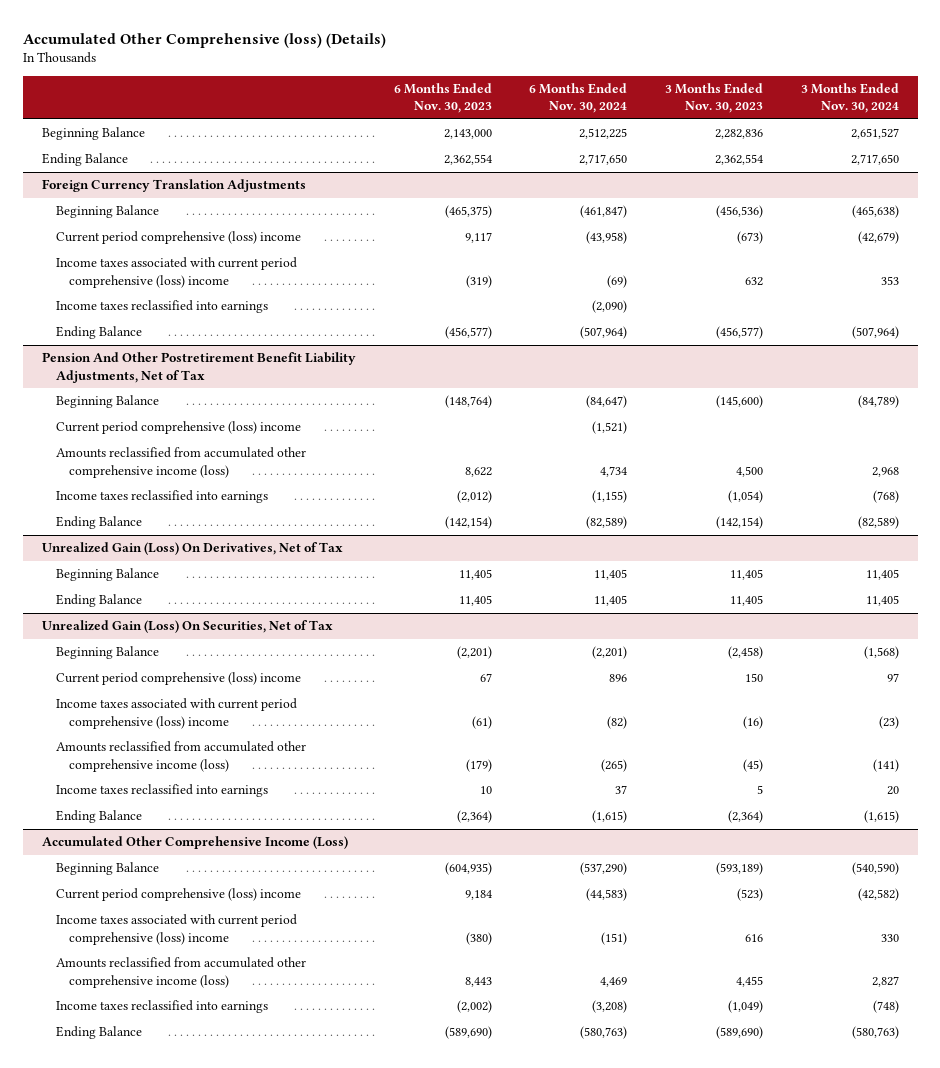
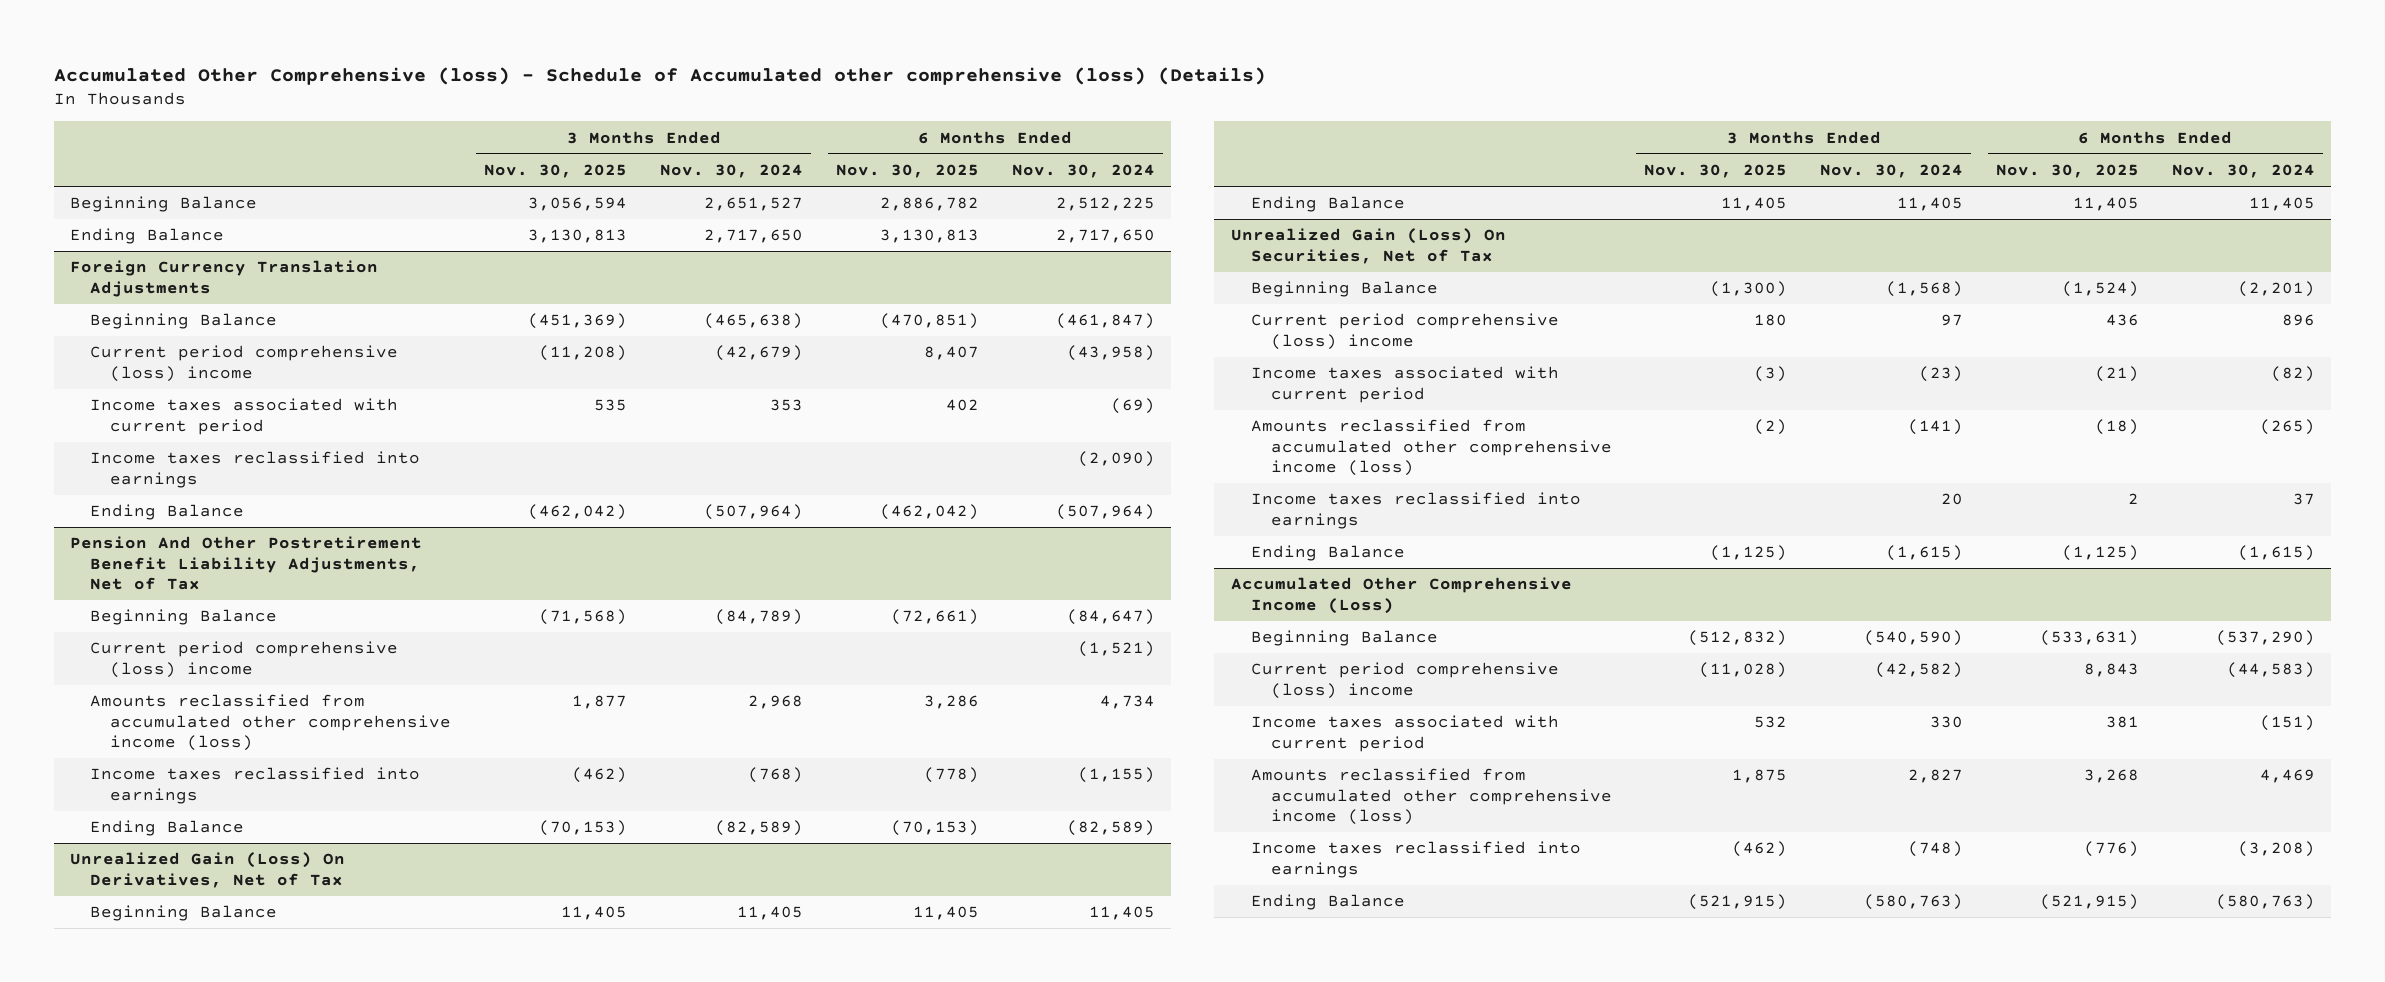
- Accumulated Other Comprehensive (loss) (Details)
+ Accumulated Other Comprehensive (loss) - Schedule of Accumulated other comprehensive (loss) (Details)
- | 6 Months Ended Nov. 30, 2023 | 6 Months Ended Nov. 30, 2024 | 3 Months Ended Nov. 30, 2023 | 3 Months Ended Nov. 30, 2024
+ | 3 Months Ended Nov. 30, 2025 | 3 Months Ended Nov. 30, 2024 | 6 Months Ended Nov. 30, 2025 | 6 Months Ended Nov. 30, 2024
@ Foreign Currency Translation Adjustments
- Income taxes associated with current period comprehensive (loss) income | (319) | (69) | 632 | 353
+ Income taxes associated with current period | 535 | 353 | 402 | (69)
@ Unrealized Gain (Loss) On Securities, Net of Tax
- Income taxes associated with current period comprehensive (loss) income | (61) | (82) | (16) | (23)
+ Income taxes associated with current period | (3) | (23) | (21) | (82)
@ Accumulated Other Comprehensive Income (Loss)
- Income taxes associated with current period comprehensive (loss) income | (380) | (151) | 616 | 330
+ Income taxes associated with current period | 532 | 330 | 381 | (151)

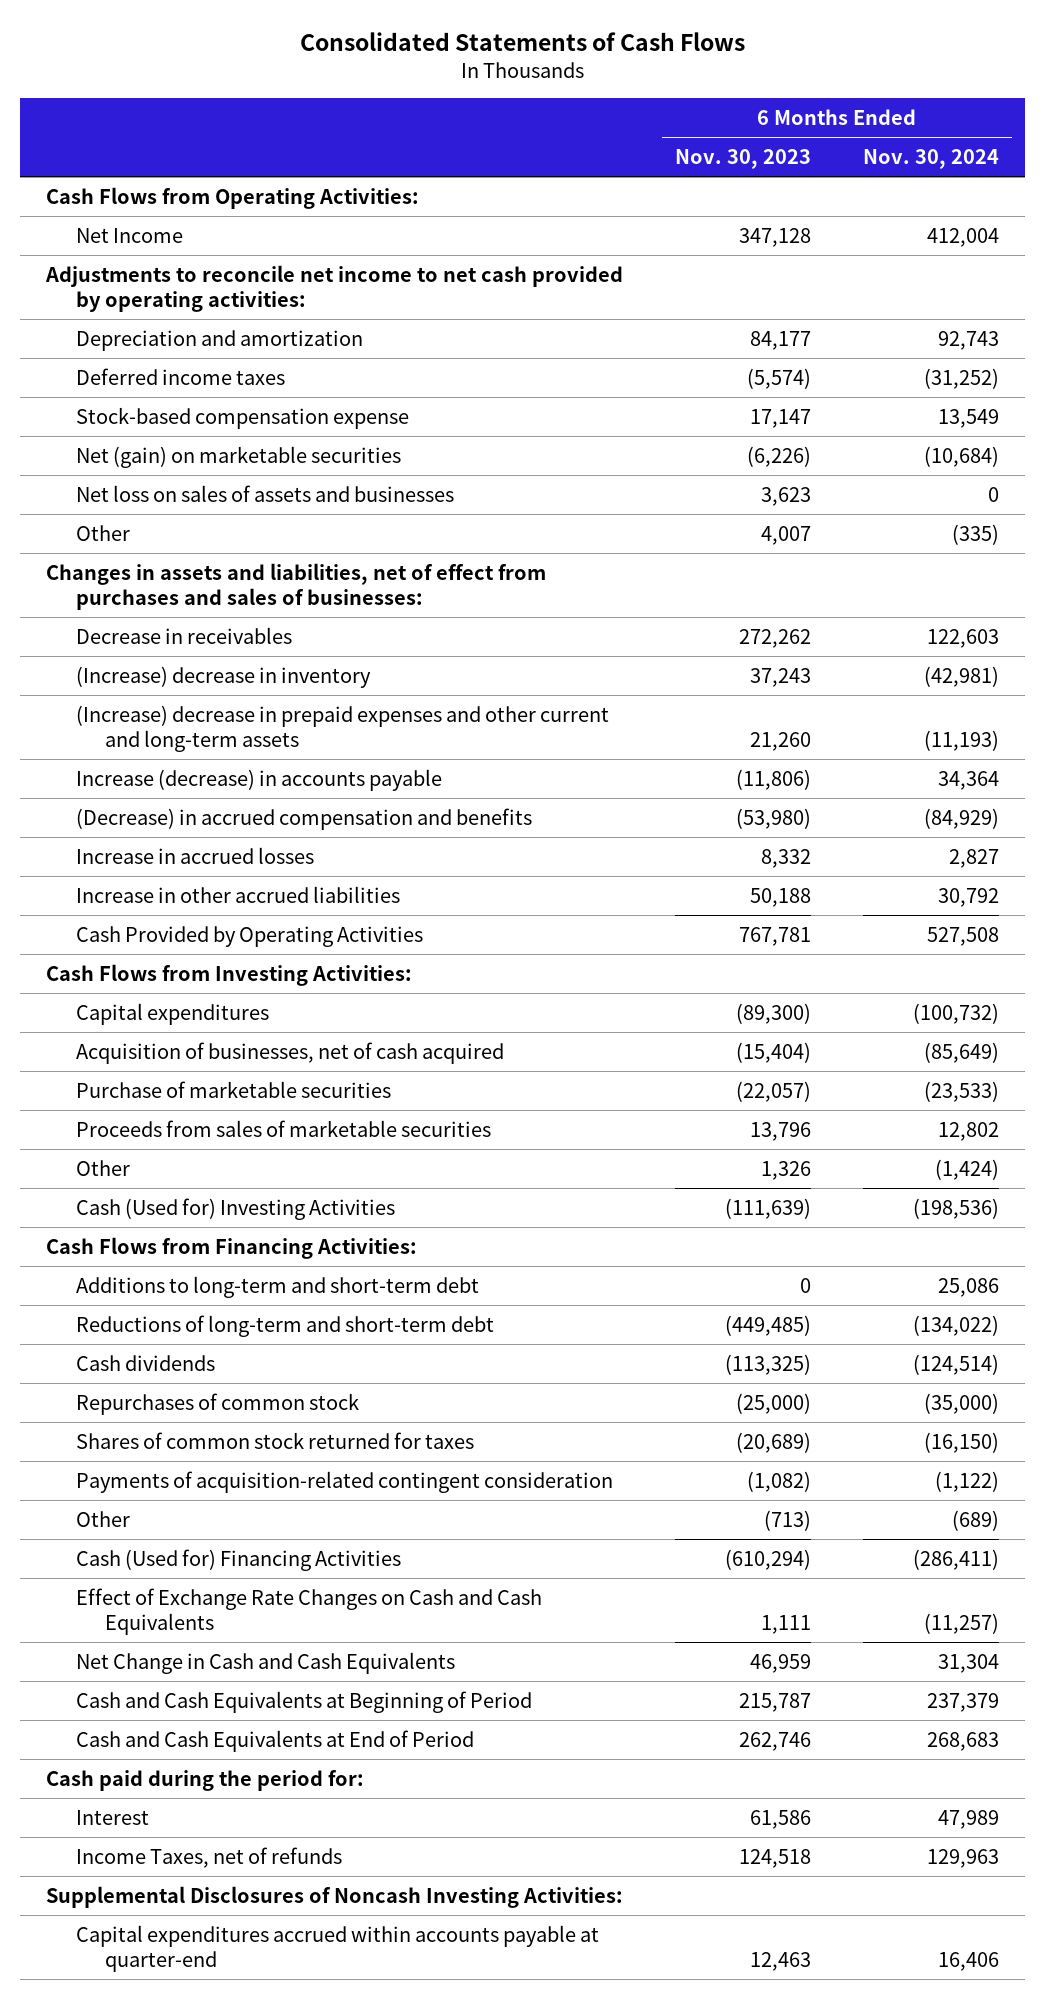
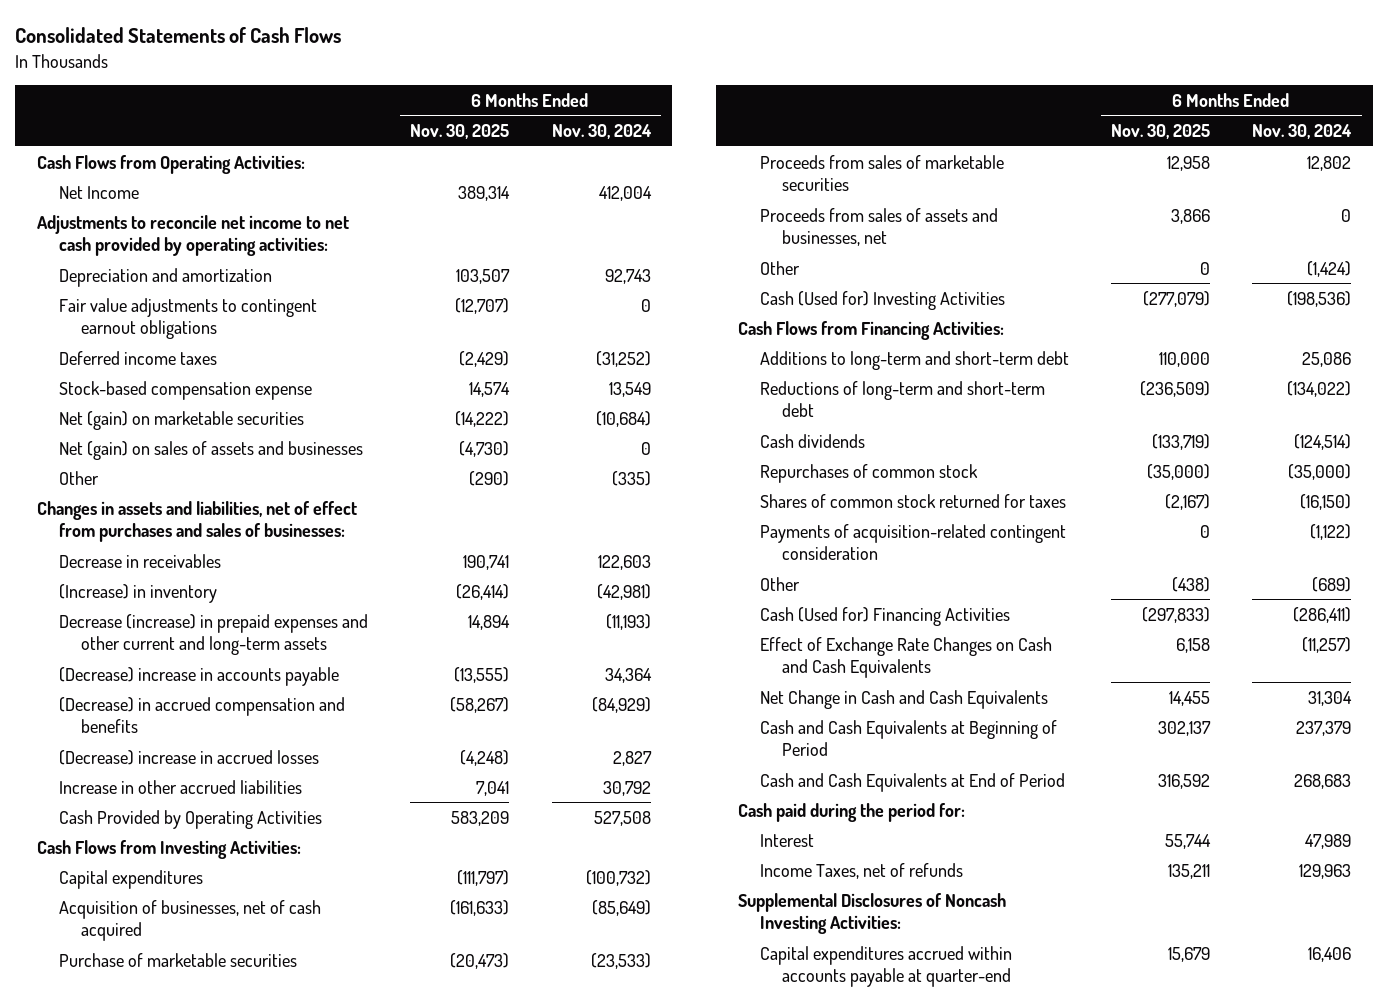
- | 6 Months Ended Nov. 30, 2023 | 6 Months Ended Nov. 30, 2024
+ | 6 Months Ended Nov. 30, 2025 | 6 Months Ended Nov. 30, 2024
+ Fair value adjustments to contingent earnout obligations | (12,707) | 0
- Net loss on sales of assets and businesses | 3,623 | 0
+ Net (gain) on sales of assets and businesses | (4,730) | 0
- (Increase) decrease in inventory | 37,243 | (42,981)
- (Increase) decrease in prepaid expenses and other current and long-term assets | 21,260 | (11,193)
- Increase (decrease) in accounts payable | (11,806) | 34,364
+ (Increase) in inventory | (26,414) | (42,981)
+ Decrease (increase) in prepaid expenses and other current and long-term assets | 14,894 | (11,193)
+ (Decrease) increase in accounts payable | (13,555) | 34,364
- Increase in accrued losses | 8,332 | 2,827
+ (Decrease) increase in accrued losses | (4,248) | 2,827
+ Proceeds from sales of assets and businesses, net | 3,866 | 0

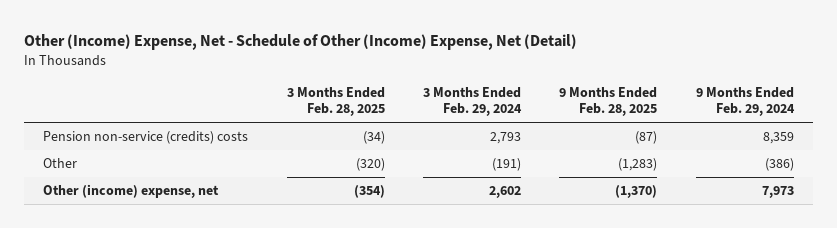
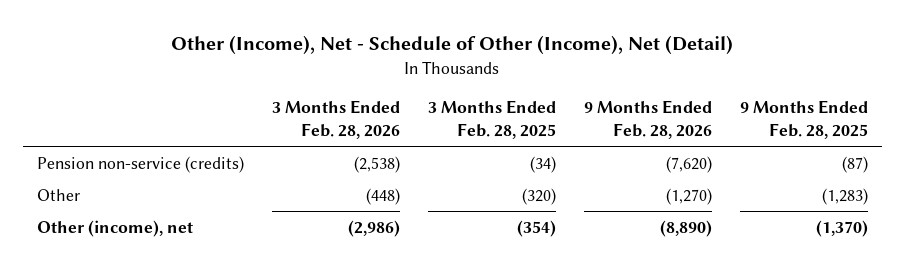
- Other (Income) Expense, Net - Schedule of Other (Income) Expense, Net (Detail)
+ Other (Income), Net - Schedule of Other (Income), Net (Detail)
- | 3 Months Ended Feb. 28, 2025 | 3 Months Ended Feb. 29, 2024 | 9 Months Ended Feb. 28, 2025 | 9 Months Ended Feb. 29, 2024
+ | 3 Months Ended Feb. 28, 2026 | 3 Months Ended Feb. 28, 2025 | 9 Months Ended Feb. 28, 2026 | 9 Months Ended Feb. 28, 2025
- Pension non-service (credits) costs | (34) | 2,793 | (87) | 8,359
+ Pension non-service (credits) | (2,538) | (34) | (7,620) | (87)
- Other (income) expense, net | (354) | 2,602 | (1,370) | 7,973
+ Other (income), net | (2,986) | (354) | (8,890) | (1,370)

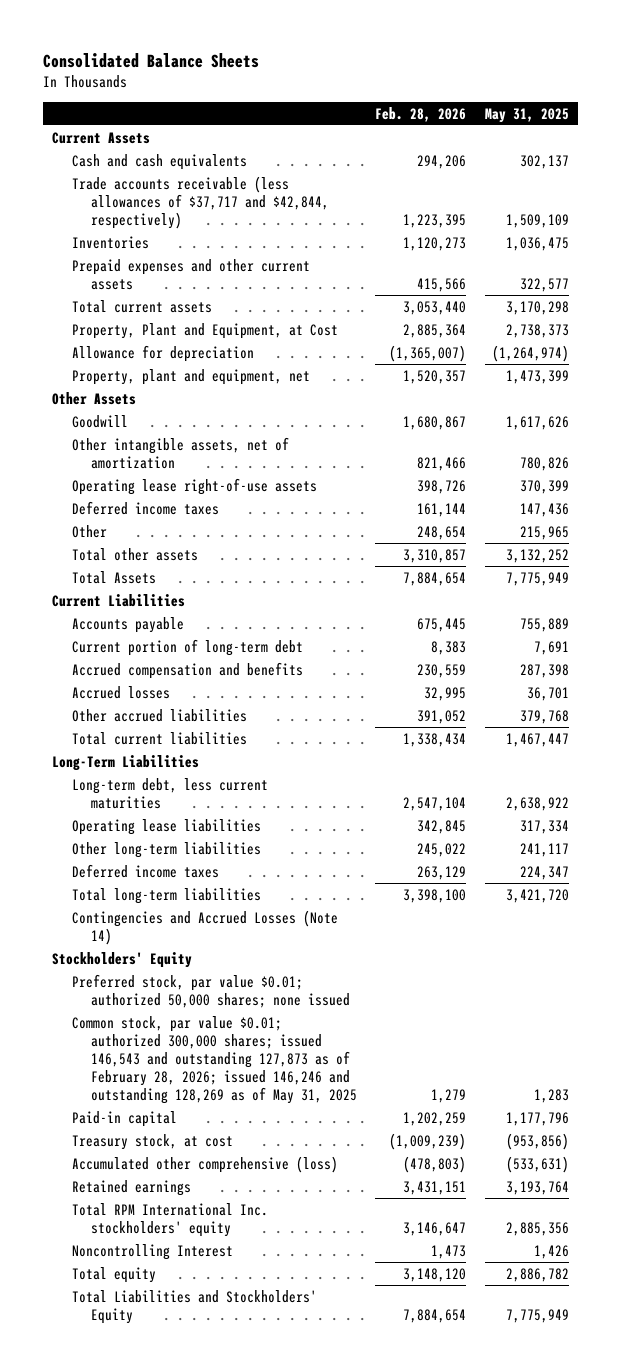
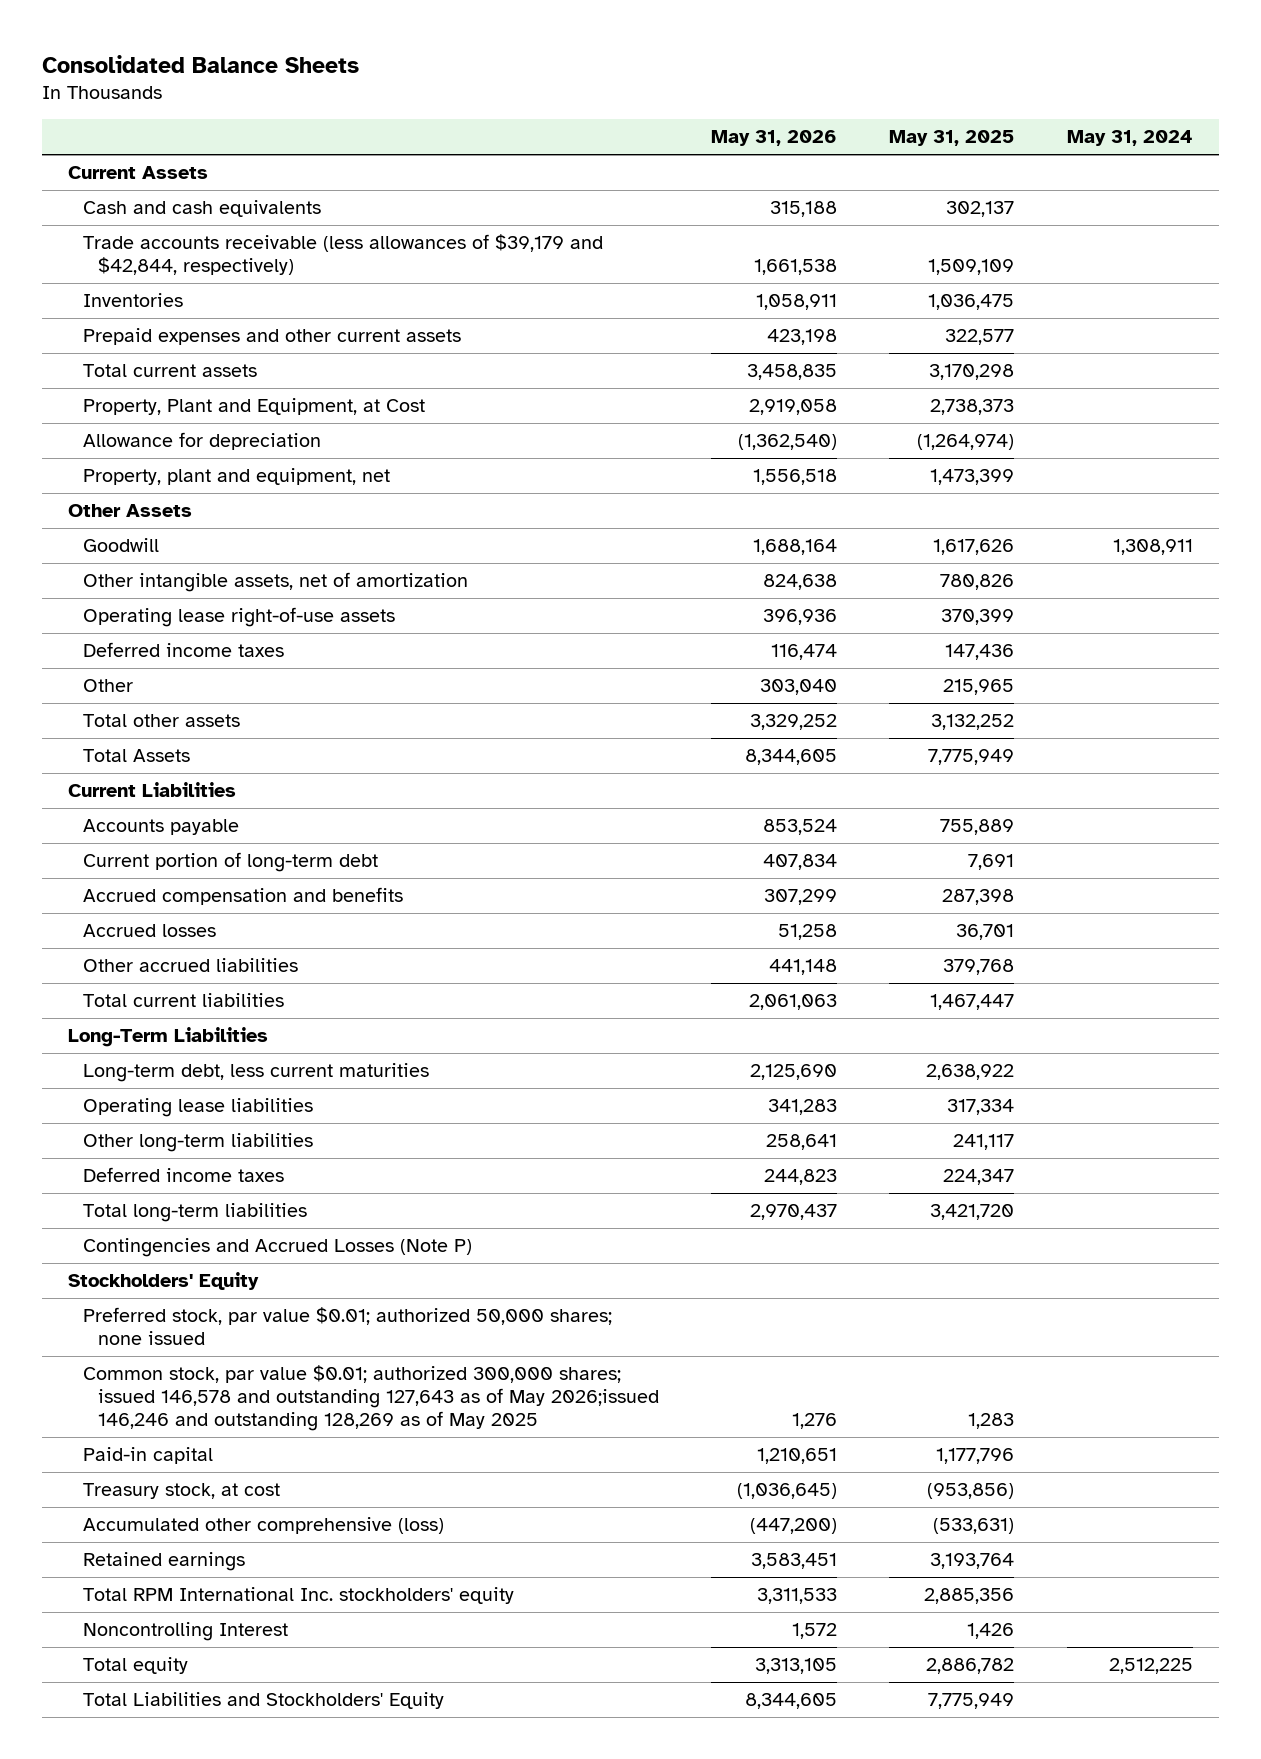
- | Feb. 28, 2026 | May 31, 2025
+ | May 31, 2026 | May 31, 2025 | May 31, 2024
- Trade accounts receivable (less allowances of $37,717 and $42,844, respectively) | 1,223,395 | 1,509,109
+ Trade accounts receivable (less allowances of $39,179 and $42,844, respectively) | 1,661,538 | 1,509,109 |
- Contingencies and Accrued Losses (Note 14)
+ Contingencies and Accrued Losses (Note P)
- Common stock, par value $0.01; authorized 300,000 shares; issued 146,543 and outstanding 127,873 as of February 28, 2026; issued 146,246 and outstanding 128,269 as of May 31, 2025 | 1,279 | 1,283
+ Common stock, par value $0.01; authorized 300,000 shares; issued 146,578 and outstanding 127,643 as of May 2026;issued 146,246 and outstanding 128,269 as of May 2025 | 1,276 | 1,283 |

